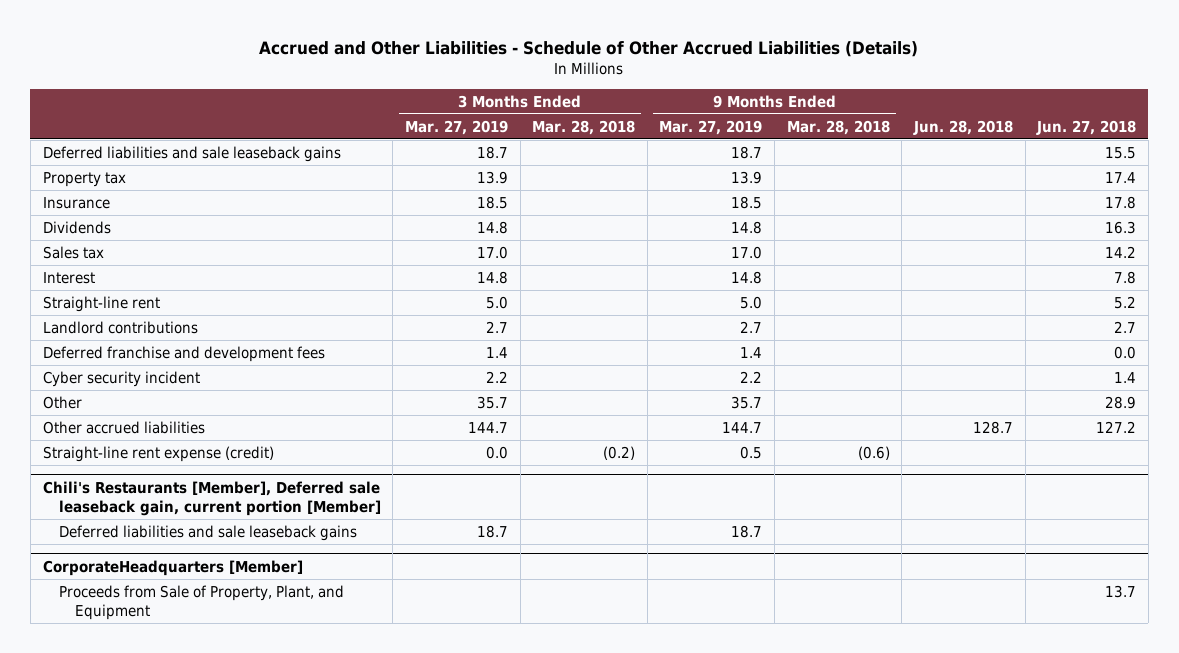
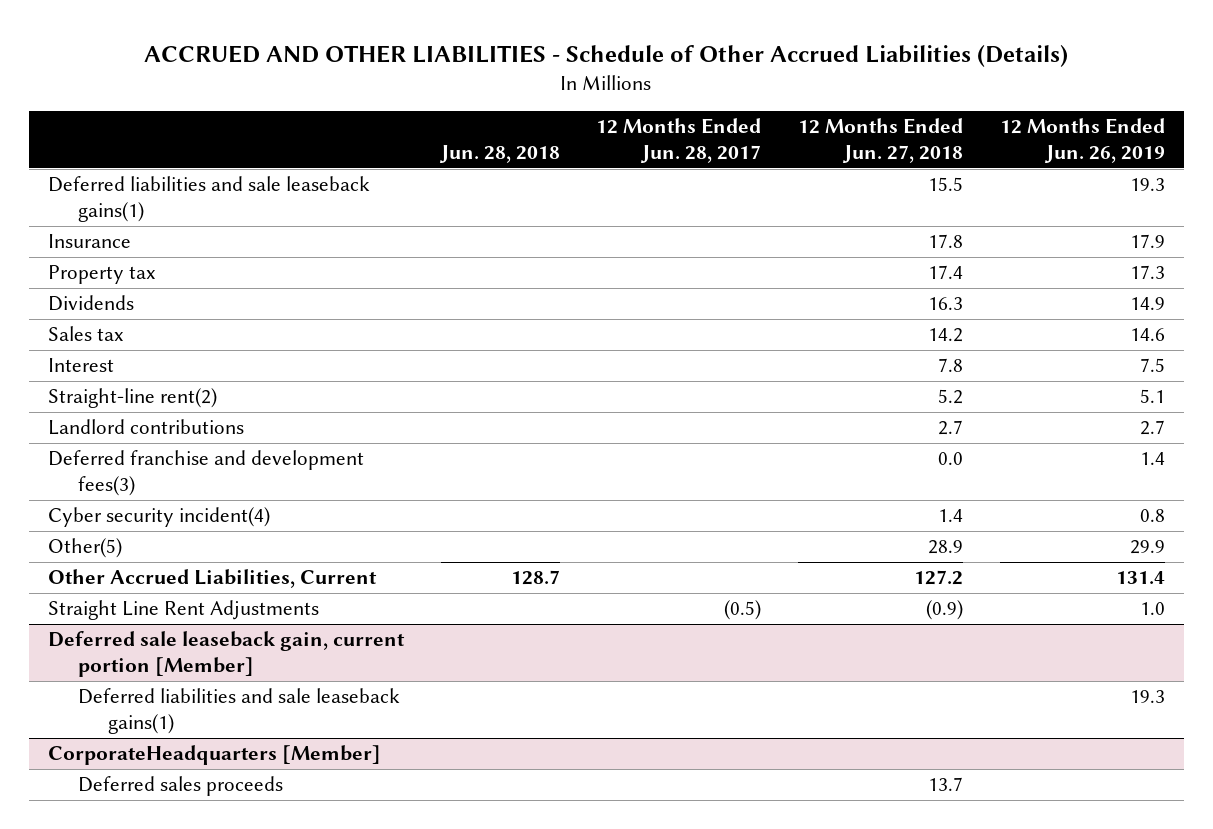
- Accrued and Other Liabilities - Schedule of Other Accrued Liabilities (Details)
+ ACCRUED AND OTHER LIABILITIES - Schedule of Other Accrued Liabilities (Details)
- | 3 Months Ended Mar. 27, 2019 | 3 Months Ended Mar. 28, 2018 | 9 Months Ended Mar. 27, 2019 | 9 Months Ended Mar. 28, 2018 | Jun. 28, 2018 | Jun. 27, 2018
+ | Jun. 28, 2018 | 12 Months Ended Jun. 28, 2017 | 12 Months Ended Jun. 27, 2018 | 12 Months Ended Jun. 26, 2019
- Deferred liabilities and sale leaseback gains | 18.7 | | 18.7 | | | 15.5
+ Deferred liabilities and sale leaseback gains(1) | | | 15.5 | 19.3
moved down: Property tax | | | 17.4 | 17.3
- Straight-line rent | 5.0 | | 5.0 | | | 5.2
+ Straight-line rent(2) | | | 5.2 | 5.1
- Deferred franchise and development fees | 1.4 | | 1.4 | | | 0.0
- Cyber security incident | 2.2 | | 2.2 | | | 1.4
- Other | 35.7 | | 35.7 | | | 28.9
- Other accrued liabilities | 144.7 | | 144.7 | | 128.7 | 127.2
- Straight-line rent expense (credit) | 0.0 | (0.2) | 0.5 | (0.6) | |
- Chili's Restaurants [Member], Deferred sale leaseback gain, current portion [Member]
- Deferred liabilities and sale leaseback gains | 18.7 | | 18.7 | | |
+ Deferred franchise and development fees(3) | | | 0.0 | 1.4
+ Cyber security incident(4) | | | 1.4 | 0.8
+ Other(5) | | | 28.9 | 29.9
+ Other Accrued Liabilities, Current | 128.7 | | 127.2 | 131.4
+ Straight Line Rent Adjustments | | (0.5) | (0.9) | 1.0
+ Deferred sale leaseback gain, current portion [Member]
+ Deferred liabilities and sale leaseback gains(1) | | | | 19.3
@ CorporateHeadquarters [Member]
- Proceeds from Sale of Property, Plant, and Equipment | | | | | | 13.7
+ Deferred sales proceeds | | | 13.7 |

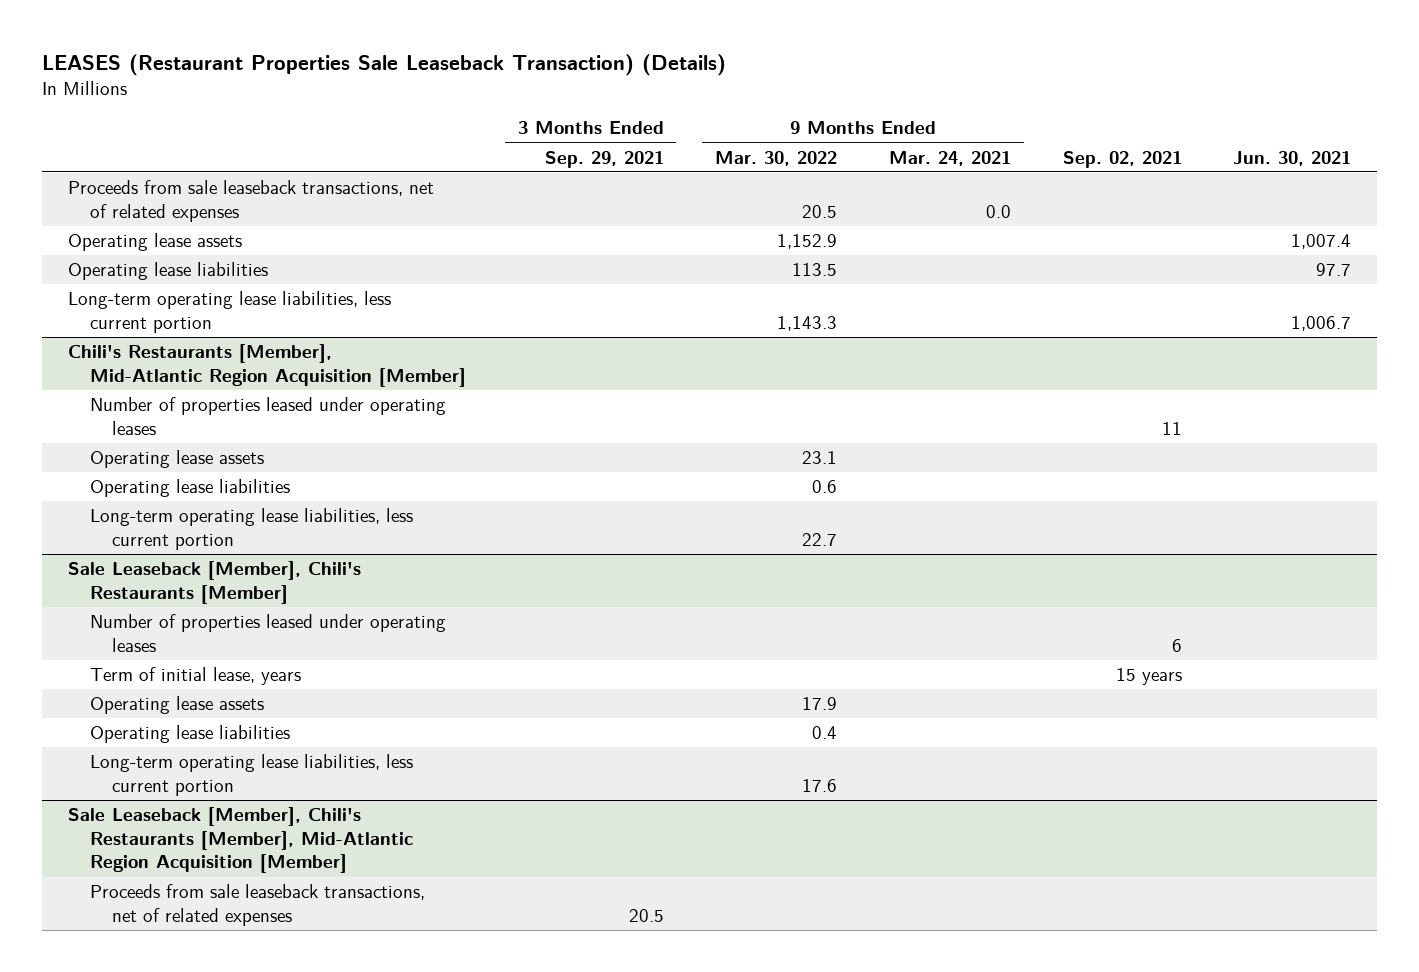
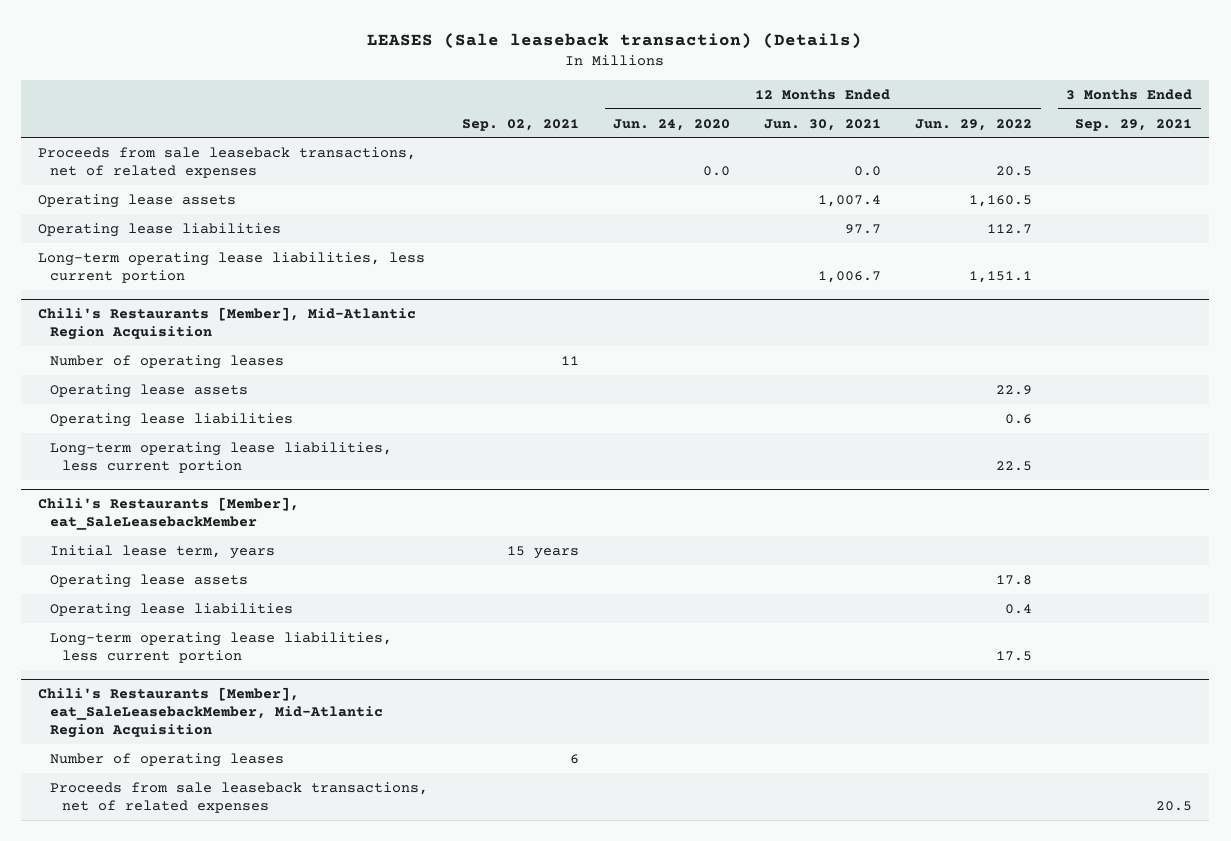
- LEASES (Restaurant Properties Sale Leaseback Transaction) (Details)
+ LEASES (Sale leaseback transaction) (Details)
- | 3 Months Ended Sep. 29, 2021 | 9 Months Ended Mar. 30, 2022 | 9 Months Ended Mar. 24, 2021 | Sep. 02, 2021 | Jun. 30, 2021
+ | Sep. 02, 2021 | 12 Months Ended Jun. 24, 2020 | 12 Months Ended Jun. 30, 2021 | 12 Months Ended Jun. 29, 2022 | 3 Months Ended Sep. 29, 2021
- Chili's Restaurants [Member], Mid-Atlantic Region Acquisition [Member]
- Number of properties leased under operating leases | | | | 11 |
+ Chili's Restaurants [Member], Mid-Atlantic Region Acquisition
+ Number of operating leases | 11 | | | |
- Sale Leaseback [Member], Chili's Restaurants [Member]
- Number of properties leased under operating leases | | | | 6 |
- Term of initial lease, years | | | | 15 years |
- Operating lease assets | | 17.9 | | |
- Operating lease liabilities | | 0.4 | | |
- Long-term operating lease liabilities, less current portion | | 17.6 | | |
- Sale Leaseback [Member], Chili's Restaurants [Member], Mid-Atlantic Region Acquisition [Member]
+ Chili's Restaurants [Member], eat_SaleLeasebackMember
+ Initial lease term, years | 15 years | | | |
+ Operating lease assets | | | | 17.8 |
+ Operating lease liabilities | | | | 0.4 |
+ Long-term operating lease liabilities, less current portion | | | | 17.5 |
+ Chili's Restaurants [Member], eat_SaleLeasebackMember, Mid-Atlantic Region Acquisition
+ Number of operating leases | 6 | | | |

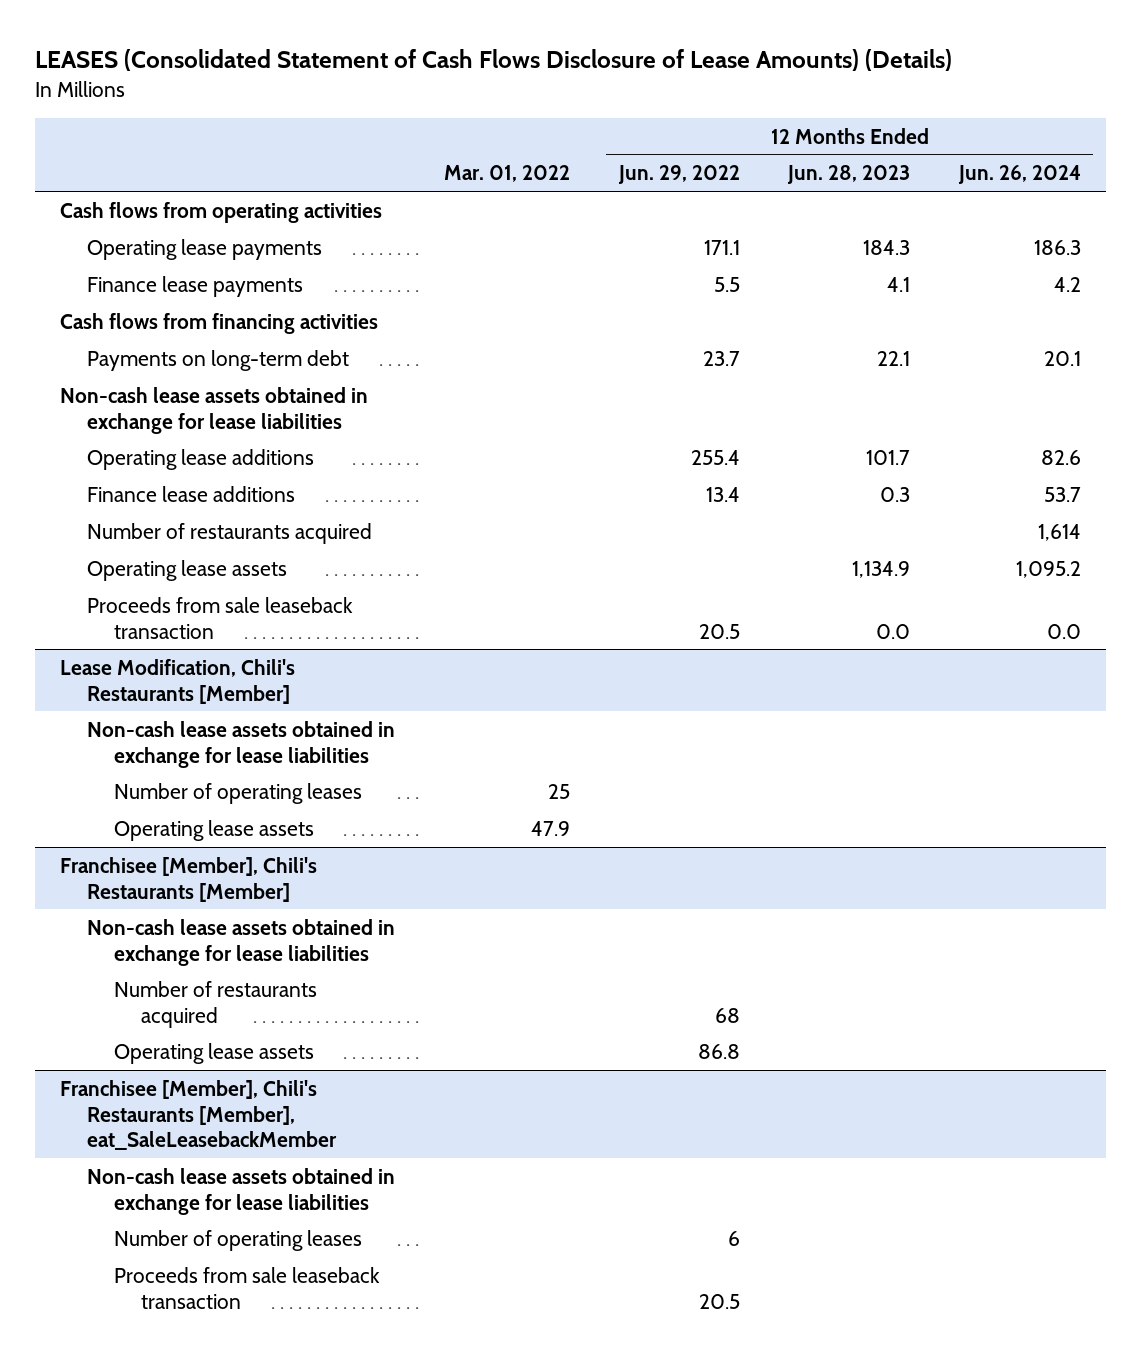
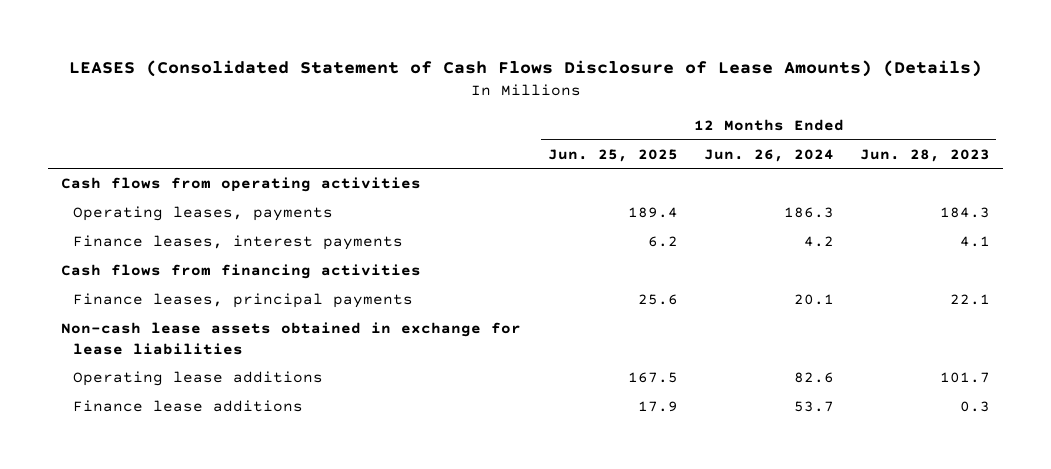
- | Mar. 01, 2022 | 12 Months Ended Jun. 29, 2022 | 12 Months Ended Jun. 28, 2023 | 12 Months Ended Jun. 26, 2024
+ | 12 Months Ended Jun. 25, 2025 | 12 Months Ended Jun. 26, 2024 | 12 Months Ended Jun. 28, 2023
- Operating lease payments | | 171.1 | 184.3 | 186.3
- Finance lease payments | | 5.5 | 4.1 | 4.2
+ Operating leases, payments | 189.4 | 186.3 | 184.3
+ Finance leases, interest payments | 6.2 | 4.2 | 4.1
- Payments on long-term debt | | 23.7 | 22.1 | 20.1
+ Finance leases, principal payments | 25.6 | 20.1 | 22.1
- Number of restaurants acquired | | | | 1,614
- Operating lease assets | | | 1,134.9 | 1,095.2
- Proceeds from sale leaseback transaction | | 20.5 | 0.0 | 0.0
- Lease Modification, Chili's Restaurants [Member]
- Non-cash lease assets obtained in exchange for lease liabilities
- Number of operating leases | 25 | | |
- Operating lease assets | 47.9 | | |
- Franchisee [Member], Chili's Restaurants [Member]
- Non-cash lease assets obtained in exchange for lease liabilities
- Number of restaurants acquired | | 68 | |
- Operating lease assets | | 86.8 | |
- Franchisee [Member], Chili's Restaurants [Member], eat_SaleLeasebackMember
- Non-cash lease assets obtained in exchange for lease liabilities
- Number of operating leases | | 6 | |
- Proceeds from sale leaseback transaction | | 20.5 | |

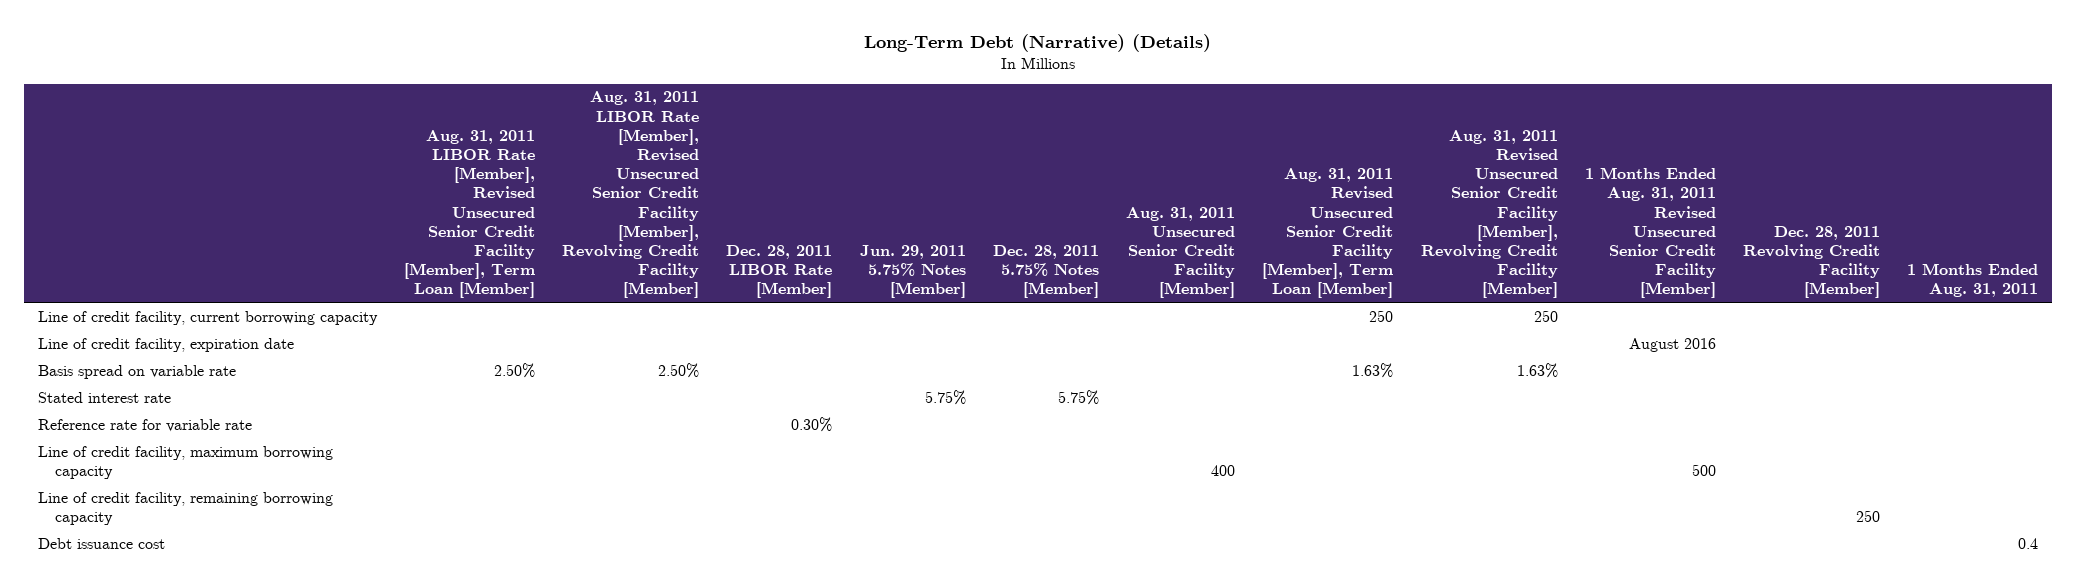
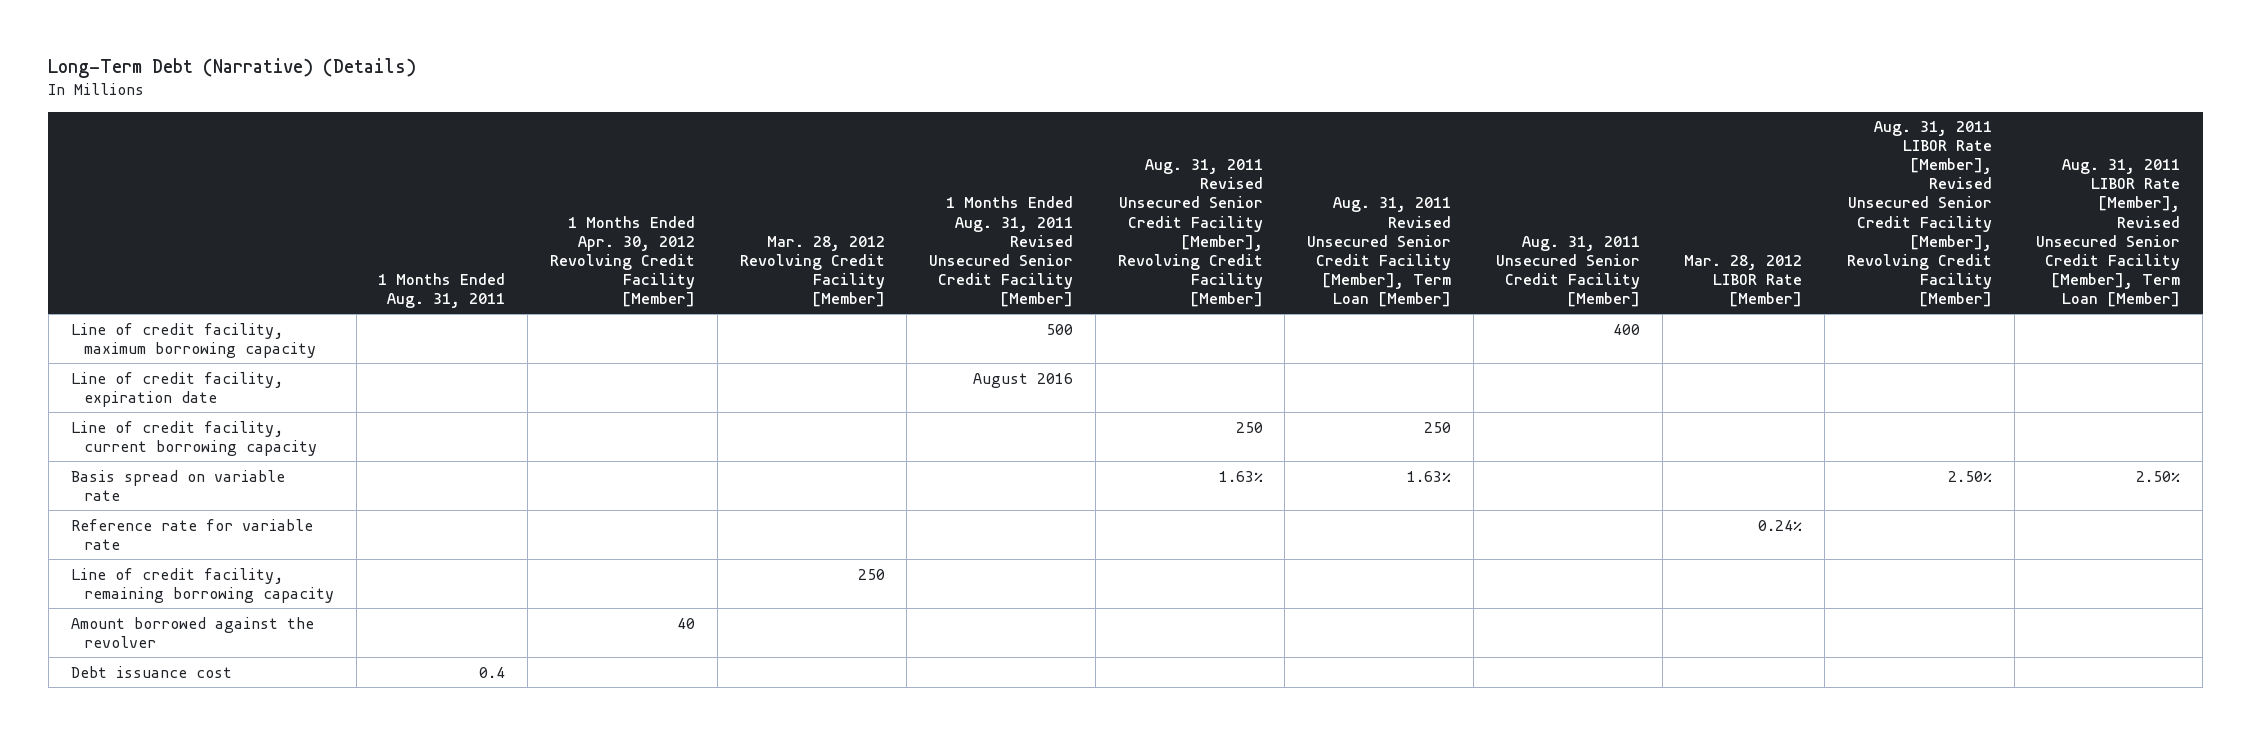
- | Aug. 31, 2011 LIBOR Rate [Member], Revised Unsecured Senior Credit Facility [Member], Term Loan [Member] | Aug. 31, 2011 LIBOR Rate [Member], Revised Unsecured Senior Credit Facility [Member], Revolving Credit Facility [Member] | Dec. 28, 2011 LIBOR Rate [Member] | Jun. 29, 2011 5.75% Notes [Member] | Dec. 28, 2011 5.75% Notes [Member] | Aug. 31, 2011 Unsecured Senior Credit Facility [Member] | Aug. 31, 2011 Revised Unsecured Senior Credit Facility [Member], Term Loan [Member] | Aug. 31, 2011 Revised Unsecured Senior Credit Facility [Member], Revolving Credit Facility [Member] | 1 Months Ended Aug. 31, 2011 Revised Unsecured Senior Credit Facility [Member] | Dec. 28, 2011 Revolving Credit Facility [Member] | 1 Months Ended Aug. 31, 2011
+ | 1 Months Ended Aug. 31, 2011 | 1 Months Ended Apr. 30, 2012 Revolving Credit Facility [Member] | Mar. 28, 2012 Revolving Credit Facility [Member] | 1 Months Ended Aug. 31, 2011 Revised Unsecured Senior Credit Facility [Member] | Aug. 31, 2011 Revised Unsecured Senior Credit Facility [Member], Revolving Credit Facility [Member] | Aug. 31, 2011 Revised Unsecured Senior Credit Facility [Member], Term Loan [Member] | Aug. 31, 2011 Unsecured Senior Credit Facility [Member] | Mar. 28, 2012 LIBOR Rate [Member] | Aug. 31, 2011 LIBOR Rate [Member], Revised Unsecured Senior Credit Facility [Member], Revolving Credit Facility [Member] | Aug. 31, 2011 LIBOR Rate [Member], Revised Unsecured Senior Credit Facility [Member], Term Loan [Member]
moved up: Line of credit facility, maximum borrowing capacity | | | | 500 | | | 400 | | |
moved down: Line of credit facility, current borrowing capacity | | | | | 250 | 250 | | | |
- Stated interest rate | | | | 5.75% | 5.75% | | | | | |
+ Amount borrowed against the revolver | | 40 | | | | | | | |

